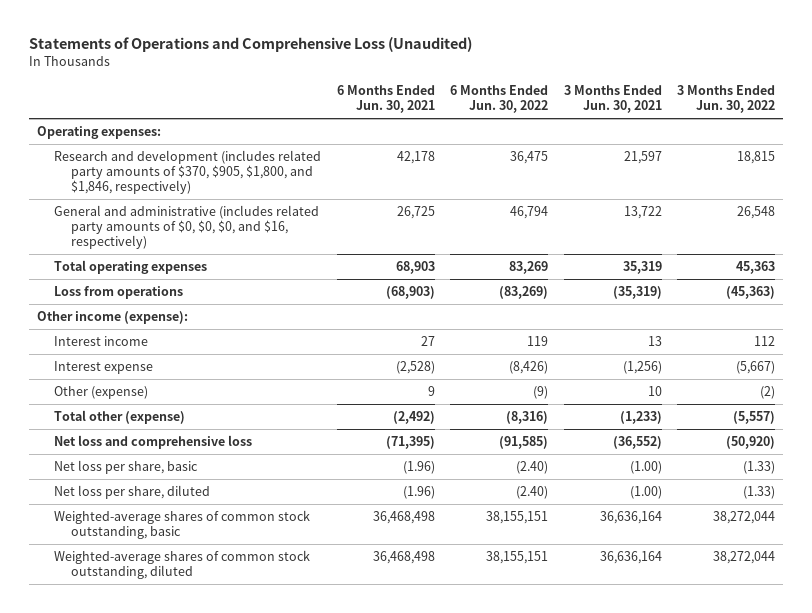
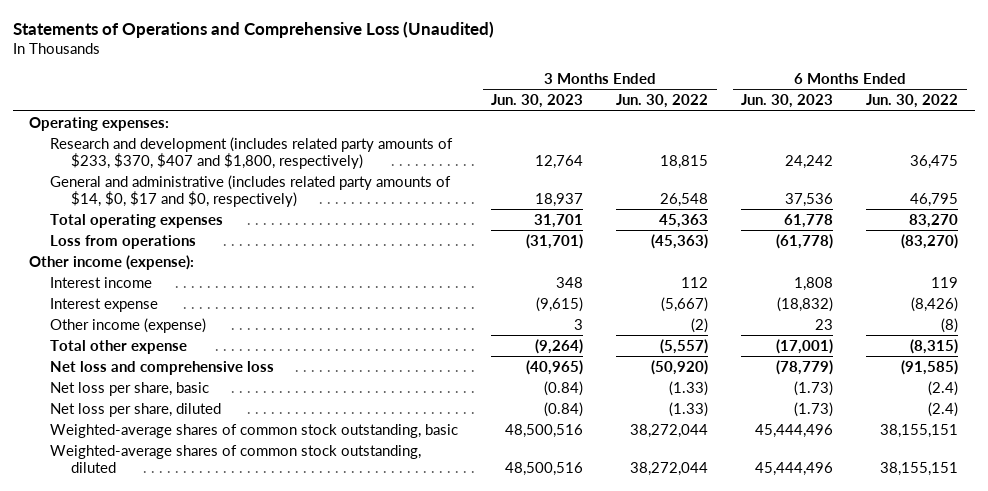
- | 6 Months Ended Jun. 30, 2021 | 6 Months Ended Jun. 30, 2022 | 3 Months Ended Jun. 30, 2021 | 3 Months Ended Jun. 30, 2022
+ | 3 Months Ended Jun. 30, 2023 | 3 Months Ended Jun. 30, 2022 | 6 Months Ended Jun. 30, 2023 | 6 Months Ended Jun. 30, 2022
- Research and development (includes related party amounts of $370, $905, $1,800, and $1,846, respectively) | 42,178 | 36,475 | 21,597 | 18,815
- General and administrative (includes related party amounts of $0, $0, $0, and $16, respectively) | 26,725 | 46,794 | 13,722 | 26,548
- Total operating expenses | 68,903 | 83,269 | 35,319 | 45,363
- Loss from operations | (68,903) | (83,269) | (35,319) | (45,363)
+ Research and development (includes related party amounts of $233, $370, $407 and $1,800, respectively) | 12,764 | 18,815 | 24,242 | 36,475
+ General and administrative (includes related party amounts of $14, $0, $17 and $0, respectively) | 18,937 | 26,548 | 37,536 | 46,795
+ Total operating expenses | 31,701 | 45,363 | 61,778 | 83,270
+ Loss from operations | (31,701) | (45,363) | (61,778) | (83,270)
- Other (expense) | 9 | (9) | 10 | (2)
- Total other (expense) | (2,492) | (8,316) | (1,233) | (5,557)
+ Other income (expense) | 3 | (2) | 23 | (8)
+ Total other expense | (9,264) | (5,557) | (17,001) | (8,315)
- Net loss per share, basic | (1.96) | (2.40) | (1.00) | (1.33)
- Net loss per share, diluted | (1.96) | (2.40) | (1.00) | (1.33)
+ Net loss per share, basic | (0.84) | (1.33) | (1.73) | (2.4)
+ Net loss per share, diluted | (0.84) | (1.33) | (1.73) | (2.4)

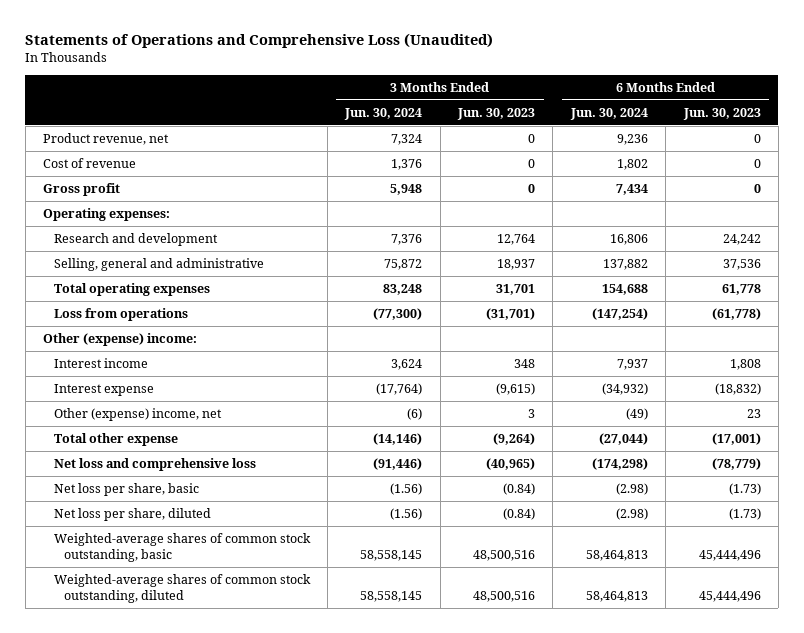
- | 3 Months Ended Jun. 30, 2023 | 3 Months Ended Jun. 30, 2022 | 6 Months Ended Jun. 30, 2023 | 6 Months Ended Jun. 30, 2022
+ | 3 Months Ended Jun. 30, 2024 | 3 Months Ended Jun. 30, 2023 | 6 Months Ended Jun. 30, 2024 | 6 Months Ended Jun. 30, 2023
+ Product revenue, net | 7,324 | 0 | 9,236 | 0
+ Cost of revenue | 1,376 | 0 | 1,802 | 0
+ Gross profit | 5,948 | 0 | 7,434 | 0
- Research and development (includes related party amounts of $233, $370, $407 and $1,800, respectively) | 12,764 | 18,815 | 24,242 | 36,475
- General and administrative (includes related party amounts of $14, $0, $17 and $0, respectively) | 18,937 | 26,548 | 37,536 | 46,795
+ Research and development | 7,376 | 12,764 | 16,806 | 24,242
+ Selling, general and administrative | 75,872 | 18,937 | 137,882 | 37,536
- Other income (expense):
+ Other (expense) income:
- Other income (expense) | 3 | (2) | 23 | (8)
+ Other (expense) income, net | (6) | 3 | (49) | 23

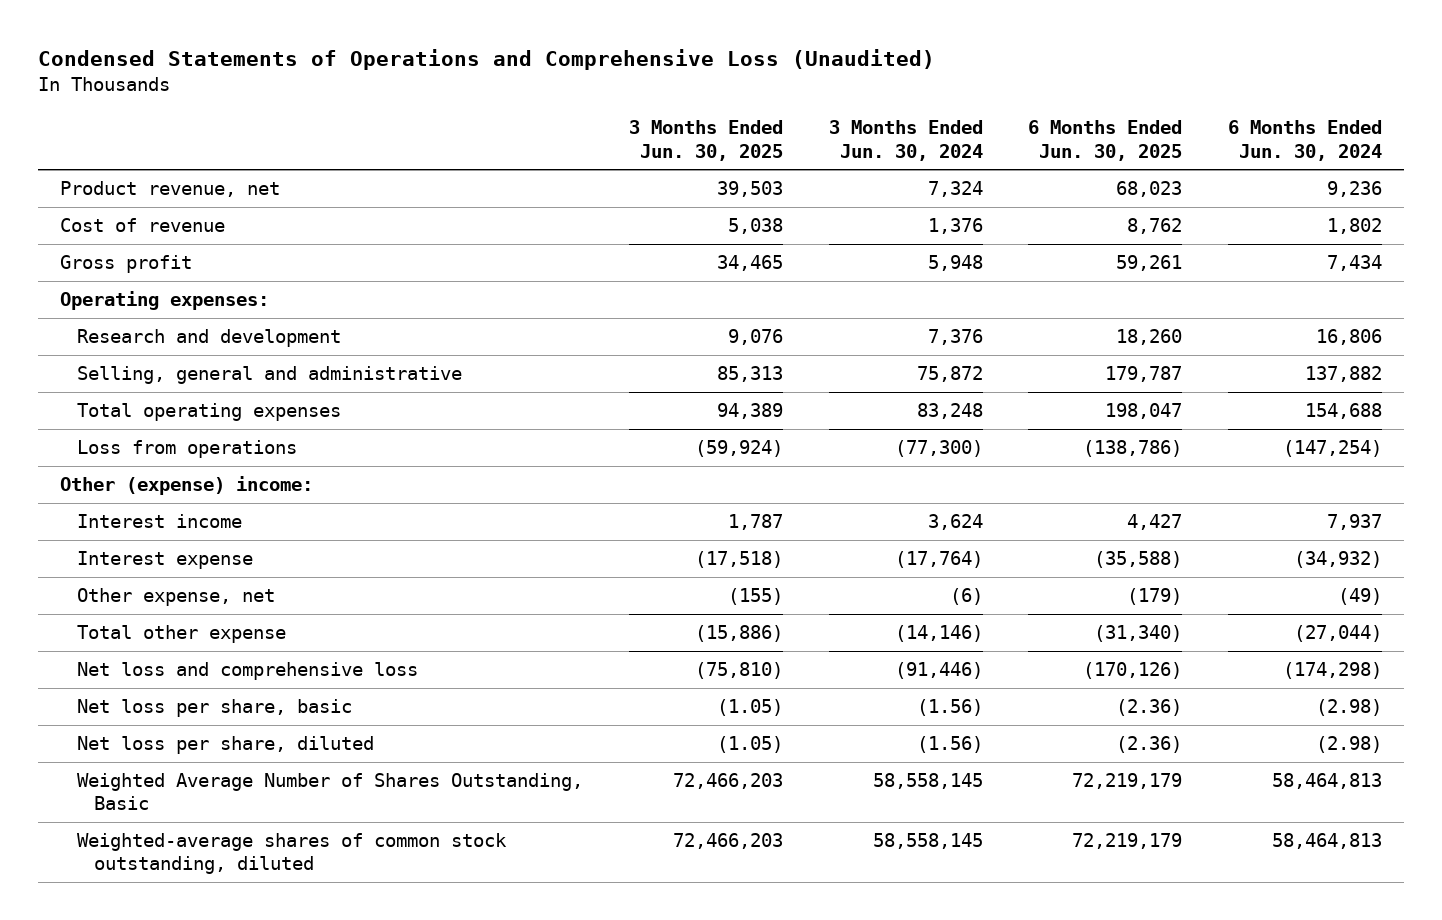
- Statements of Operations and Comprehensive Loss (Unaudited)
+ Condensed Statements of Operations and Comprehensive Loss (Unaudited)
- | 3 Months Ended Jun. 30, 2024 | 3 Months Ended Jun. 30, 2023 | 6 Months Ended Jun. 30, 2024 | 6 Months Ended Jun. 30, 2023
+ | 3 Months Ended Jun. 30, 2025 | 3 Months Ended Jun. 30, 2024 | 6 Months Ended Jun. 30, 2025 | 6 Months Ended Jun. 30, 2024
- Other (expense) income, net | (6) | 3 | (49) | 23
+ Other expense, net | (155) | (6) | (179) | (49)
- Weighted-average shares of common stock outstanding, basic | 58,558,145 | 48,500,516 | 58,464,813 | 45,444,496
+ Weighted Average Number of Shares Outstanding, Basic | 72,466,203 | 58,558,145 | 72,219,179 | 58,464,813

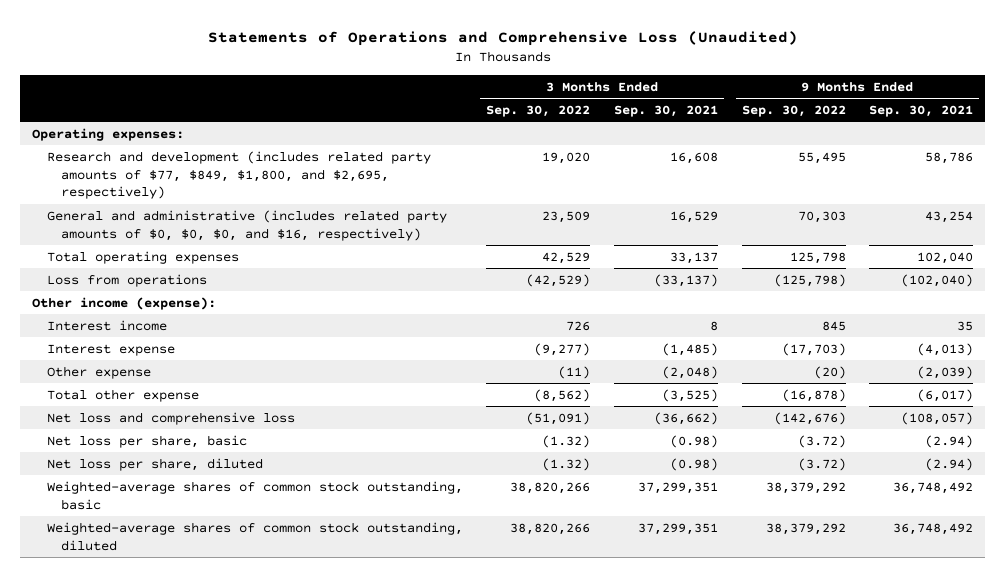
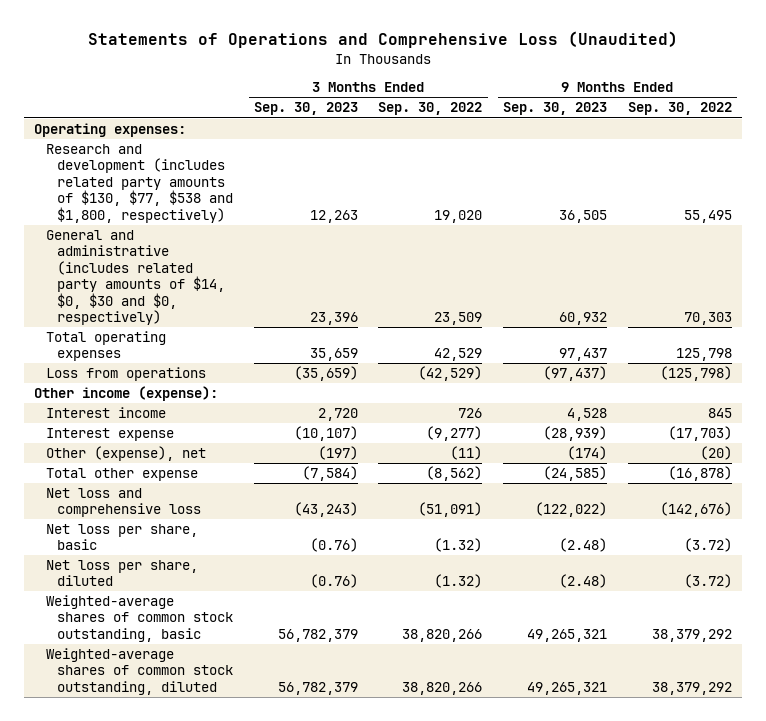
- | 3 Months Ended Sep. 30, 2022 | 3 Months Ended Sep. 30, 2021 | 9 Months Ended Sep. 30, 2022 | 9 Months Ended Sep. 30, 2021
+ | 3 Months Ended Sep. 30, 2023 | 3 Months Ended Sep. 30, 2022 | 9 Months Ended Sep. 30, 2023 | 9 Months Ended Sep. 30, 2022
- Research and development (includes related party amounts of $77, $849, $1,800, and $2,695, respectively) | 19,020 | 16,608 | 55,495 | 58,786
- General and administrative (includes related party amounts of $0, $0, $0, and $16, respectively) | 23,509 | 16,529 | 70,303 | 43,254
+ Research and development (includes related party amounts of $130, $77, $538 and $1,800, respectively) | 12,263 | 19,020 | 36,505 | 55,495
+ General and administrative (includes related party amounts of $14, $0, $30 and $0, respectively) | 23,396 | 23,509 | 60,932 | 70,303
- Other expense | (11) | (2,048) | (20) | (2,039)
+ Other (expense), net | (197) | (11) | (174) | (20)

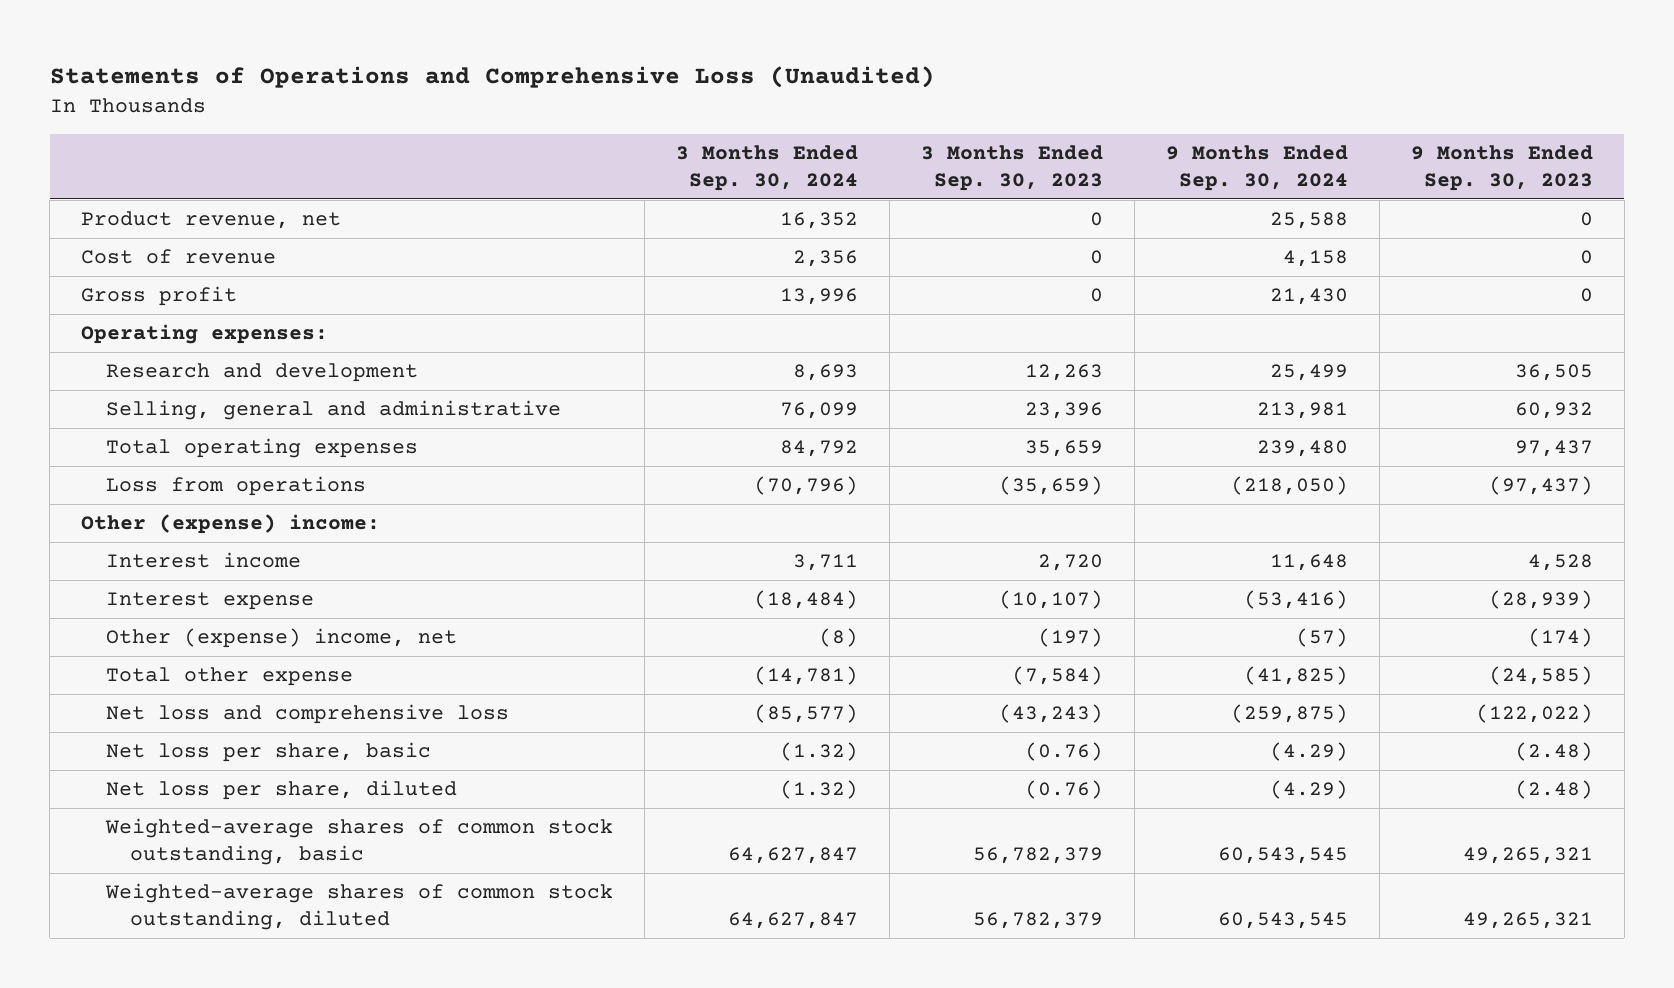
- | 3 Months Ended Sep. 30, 2023 | 3 Months Ended Sep. 30, 2022 | 9 Months Ended Sep. 30, 2023 | 9 Months Ended Sep. 30, 2022
+ | 3 Months Ended Sep. 30, 2024 | 3 Months Ended Sep. 30, 2023 | 9 Months Ended Sep. 30, 2024 | 9 Months Ended Sep. 30, 2023
+ Product revenue, net | 16,352 | 0 | 25,588 | 0
+ Cost of revenue | 2,356 | 0 | 4,158 | 0
+ Gross profit | 13,996 | 0 | 21,430 | 0
- Research and development (includes related party amounts of $130, $77, $538 and $1,800, respectively) | 12,263 | 19,020 | 36,505 | 55,495
- General and administrative (includes related party amounts of $14, $0, $30 and $0, respectively) | 23,396 | 23,509 | 60,932 | 70,303
+ Research and development | 8,693 | 12,263 | 25,499 | 36,505
+ Selling, general and administrative | 76,099 | 23,396 | 213,981 | 60,932
- Other income (expense):
+ Other (expense) income:
- Other (expense), net | (197) | (11) | (174) | (20)
+ Other (expense) income, net | (8) | (197) | (57) | (174)

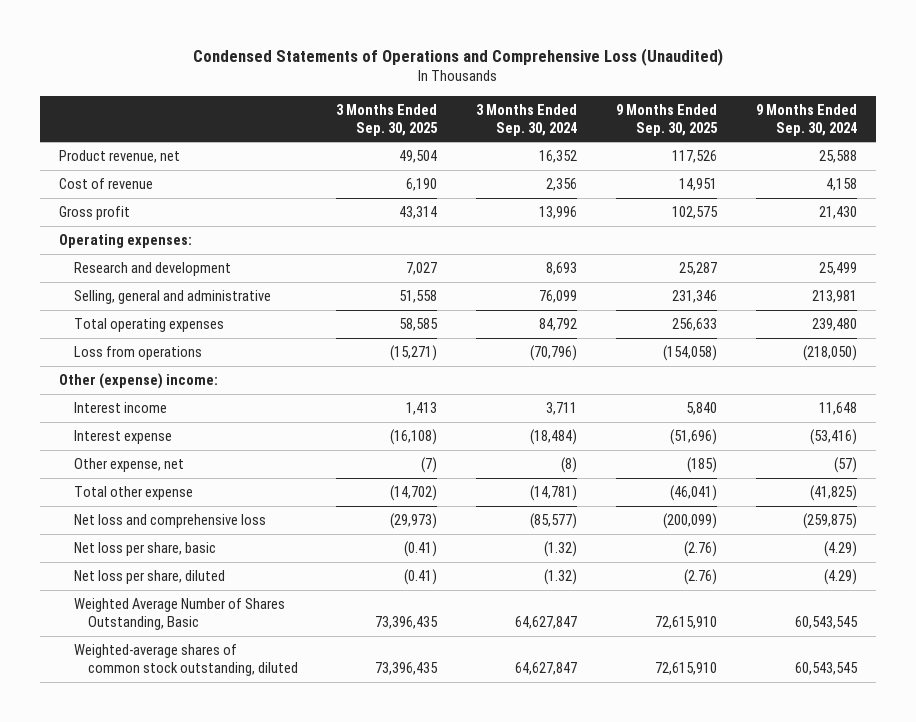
- Statements of Operations and Comprehensive Loss (Unaudited)
+ Condensed Statements of Operations and Comprehensive Loss (Unaudited)
- | 3 Months Ended Sep. 30, 2024 | 3 Months Ended Sep. 30, 2023 | 9 Months Ended Sep. 30, 2024 | 9 Months Ended Sep. 30, 2023
+ | 3 Months Ended Sep. 30, 2025 | 3 Months Ended Sep. 30, 2024 | 9 Months Ended Sep. 30, 2025 | 9 Months Ended Sep. 30, 2024
- Other (expense) income, net | (8) | (197) | (57) | (174)
+ Other expense, net | (7) | (8) | (185) | (57)
- Weighted-average shares of common stock outstanding, basic | 64,627,847 | 56,782,379 | 60,543,545 | 49,265,321
+ Weighted Average Number of Shares Outstanding, Basic | 73,396,435 | 64,627,847 | 72,615,910 | 60,543,545

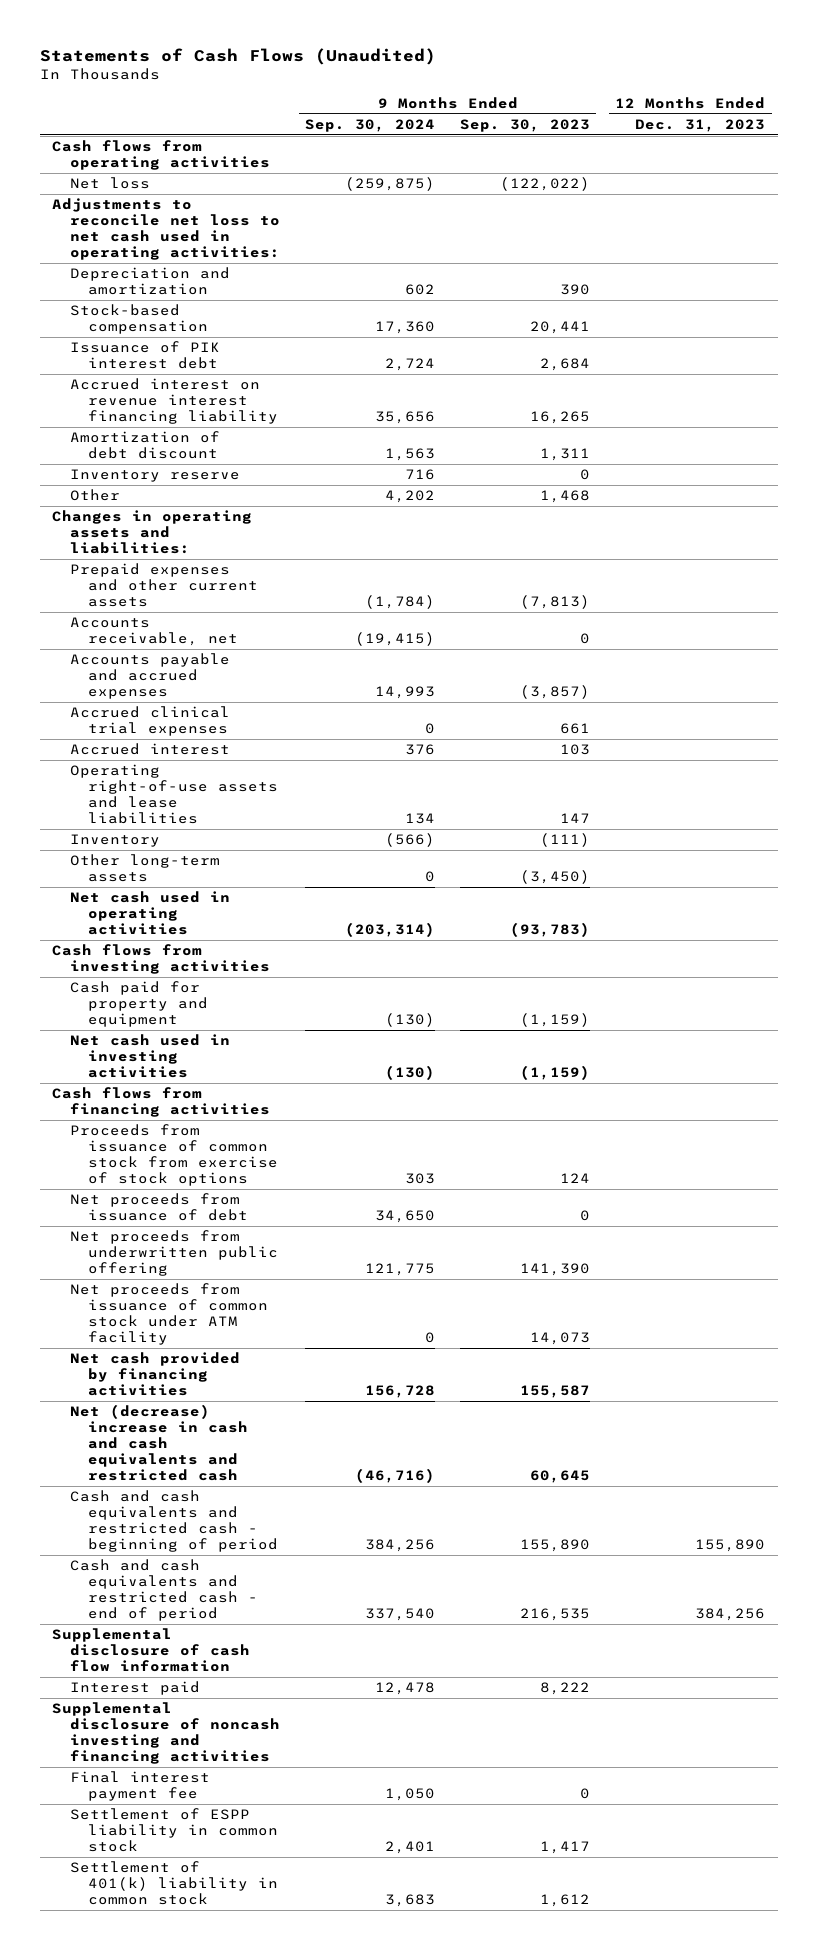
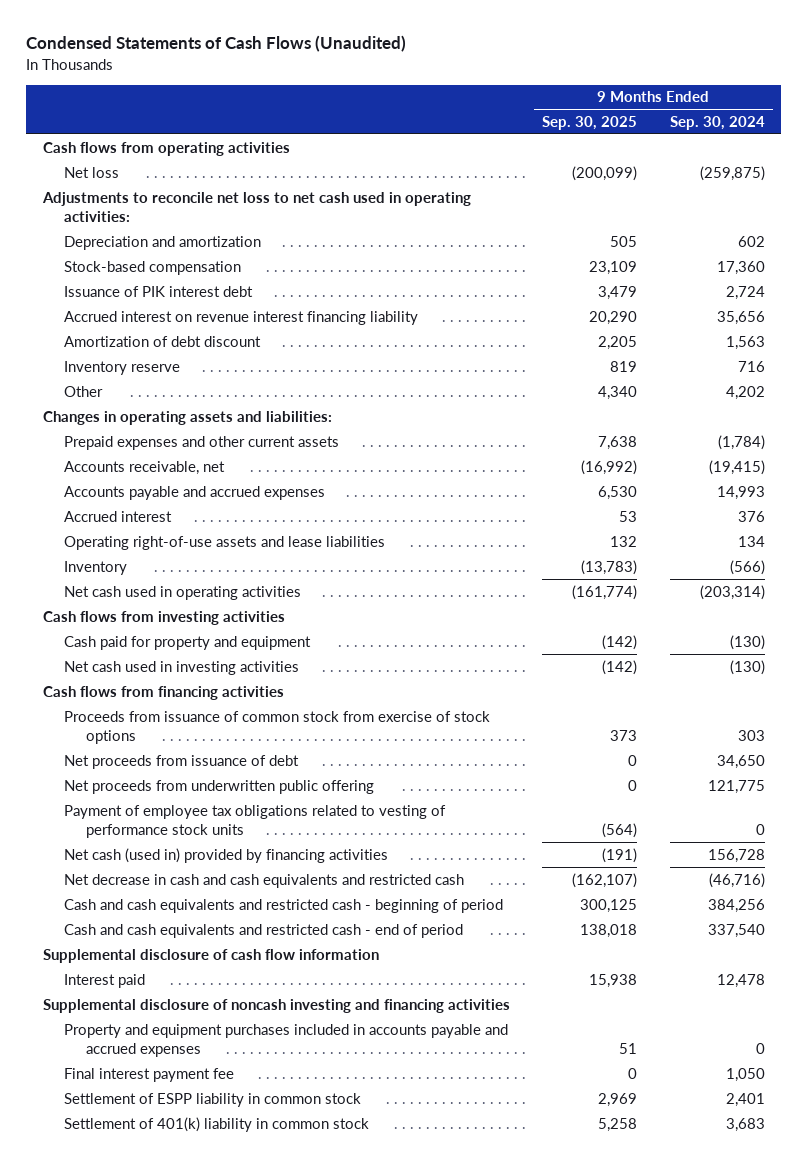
- Statements of Cash Flows (Unaudited)
+ Condensed Statements of Cash Flows (Unaudited)
- | 9 Months Ended Sep. 30, 2024 | 9 Months Ended Sep. 30, 2023 | 12 Months Ended Dec. 31, 2023
+ | 9 Months Ended Sep. 30, 2025 | 9 Months Ended Sep. 30, 2024
- Accrued clinical trial expenses | 0 | 661 |
- Other long-term assets | 0 | (3,450) |
- Net proceeds from issuance of common stock under ATM facility | 0 | 14,073 |
- Net cash provided by financing activities | 156,728 | 155,587 |
- Net (decrease) increase in cash and cash equivalents and restricted cash | (46,716) | 60,645 |
+ Payment of employee tax obligations related to vesting of performance stock units | (564) | 0
+ Net cash (used in) provided by financing activities | (191) | 156,728
+ Net decrease in cash and cash equivalents and restricted cash | (162,107) | (46,716)
+ Property and equipment purchases included in accounts payable and accrued expenses | 51 | 0

